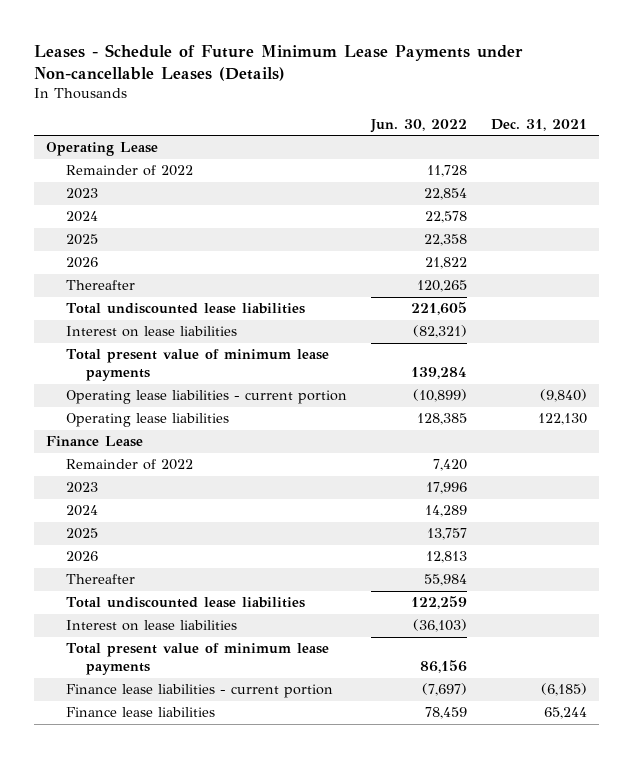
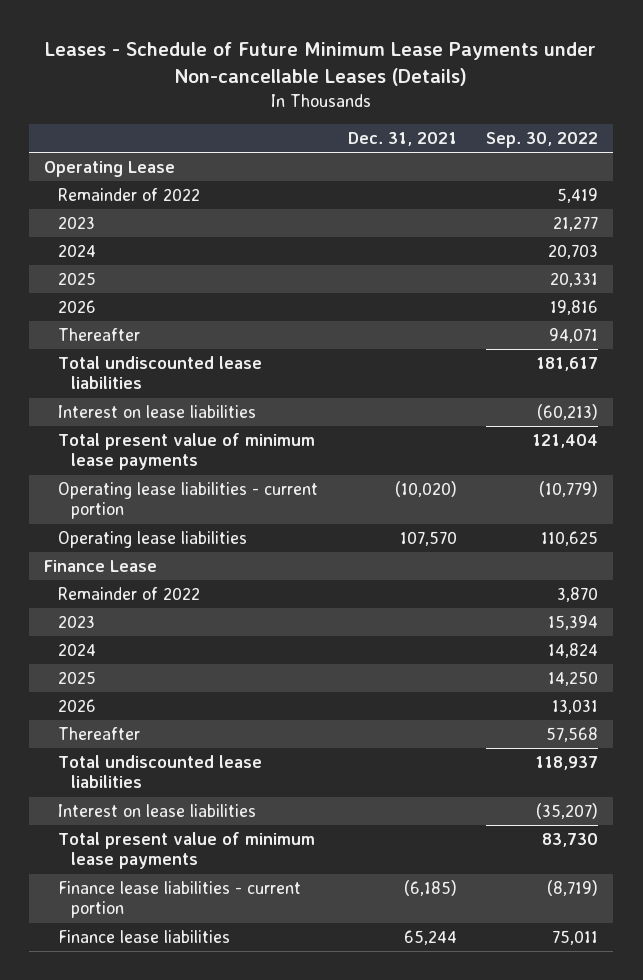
- | Jun. 30, 2022 | Dec. 31, 2021
+ | Dec. 31, 2021 | Sep. 30, 2022
- Operating lease liabilities - current portion | (10,899) | (9,840)
- Operating lease liabilities | 128,385 | 122,130
+ Operating lease liabilities - current portion | (10,020) | (10,779)
+ Operating lease liabilities | 107,570 | 110,625

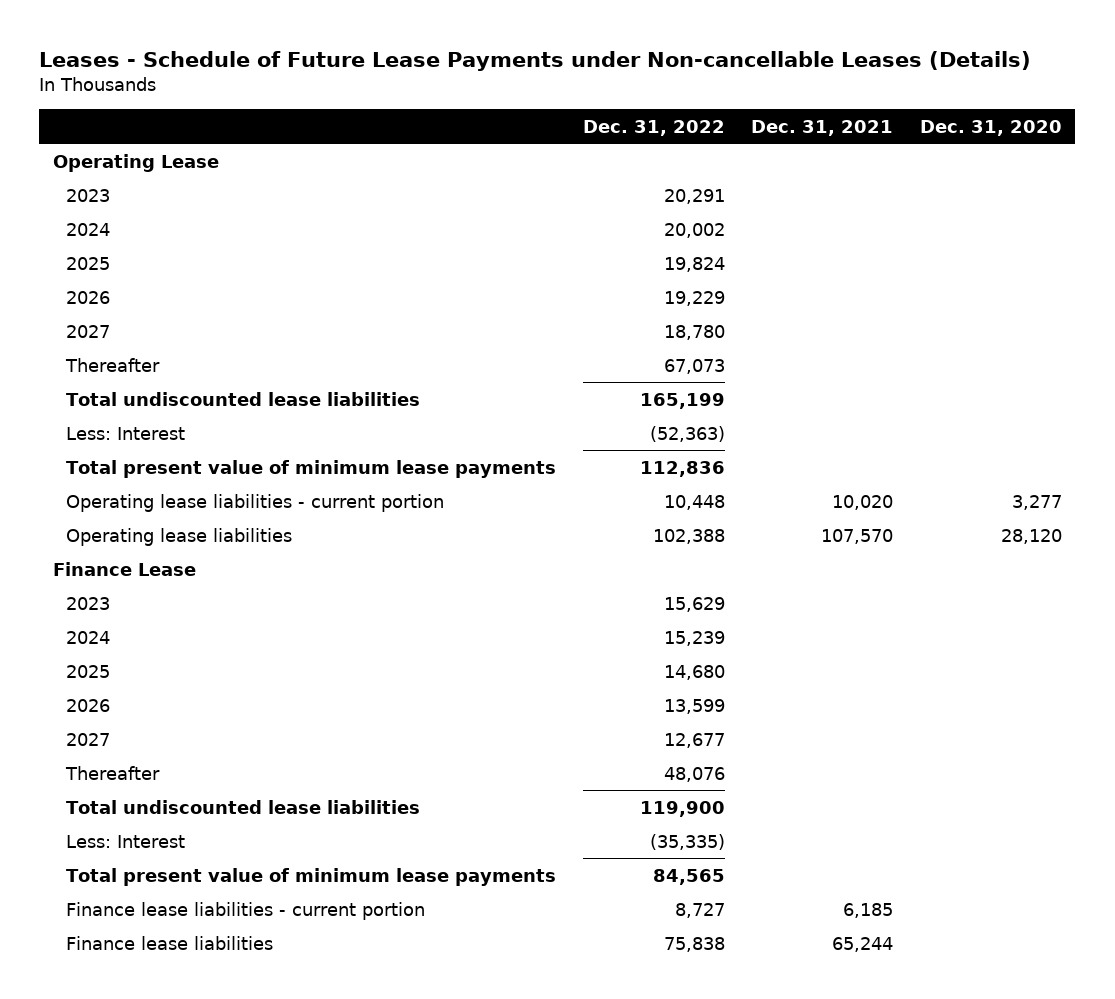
- Leases - Schedule of Future Minimum Lease Payments under Non-cancellable Leases (Details)
+ Leases - Schedule of Future Lease Payments under Non-cancellable Leases (Details)
- | Dec. 31, 2021 | Sep. 30, 2022
+ | Dec. 31, 2022 | Dec. 31, 2021 | Dec. 31, 2020
- Remainder of 2022 | | 5,419
+ 2027 | 18,780 | |
- Interest on lease liabilities | | (60,213)
+ Less: Interest | (52,363) | |
- Operating lease liabilities - current portion | (10,020) | (10,779)
+ Operating lease liabilities - current portion | 10,448 | 10,020 | 3,277
- Remainder of 2022 | | 3,870
+ 2027 | 12,677 | |
- Interest on lease liabilities | | (35,207)
+ Less: Interest | (35,335) | |
- Finance lease liabilities - current portion | (6,185) | (8,719)
+ Finance lease liabilities - current portion | 8,727 | 6,185 |

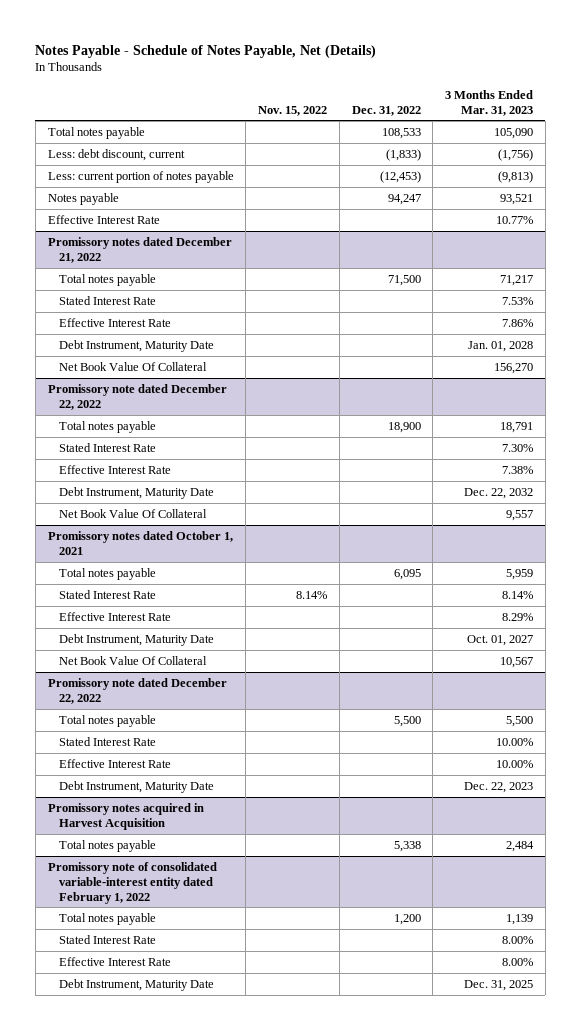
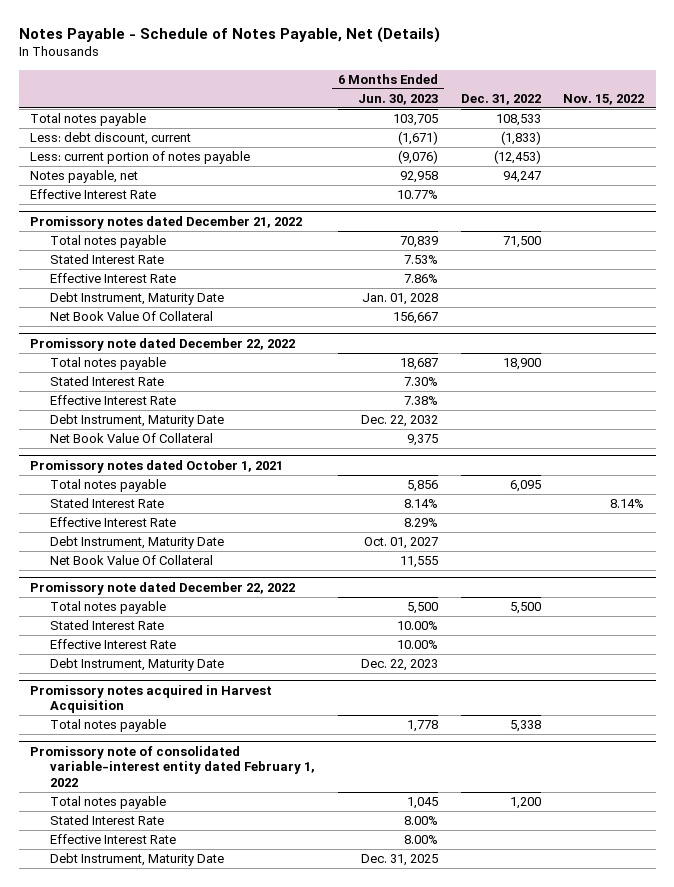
- | Nov. 15, 2022 | Dec. 31, 2022 | 3 Months Ended Mar. 31, 2023
+ | 6 Months Ended Jun. 30, 2023 | Dec. 31, 2022 | Nov. 15, 2022
- Notes payable | | 94,247 | 93,521
+ Notes payable, net | 92,958 | 94,247 |

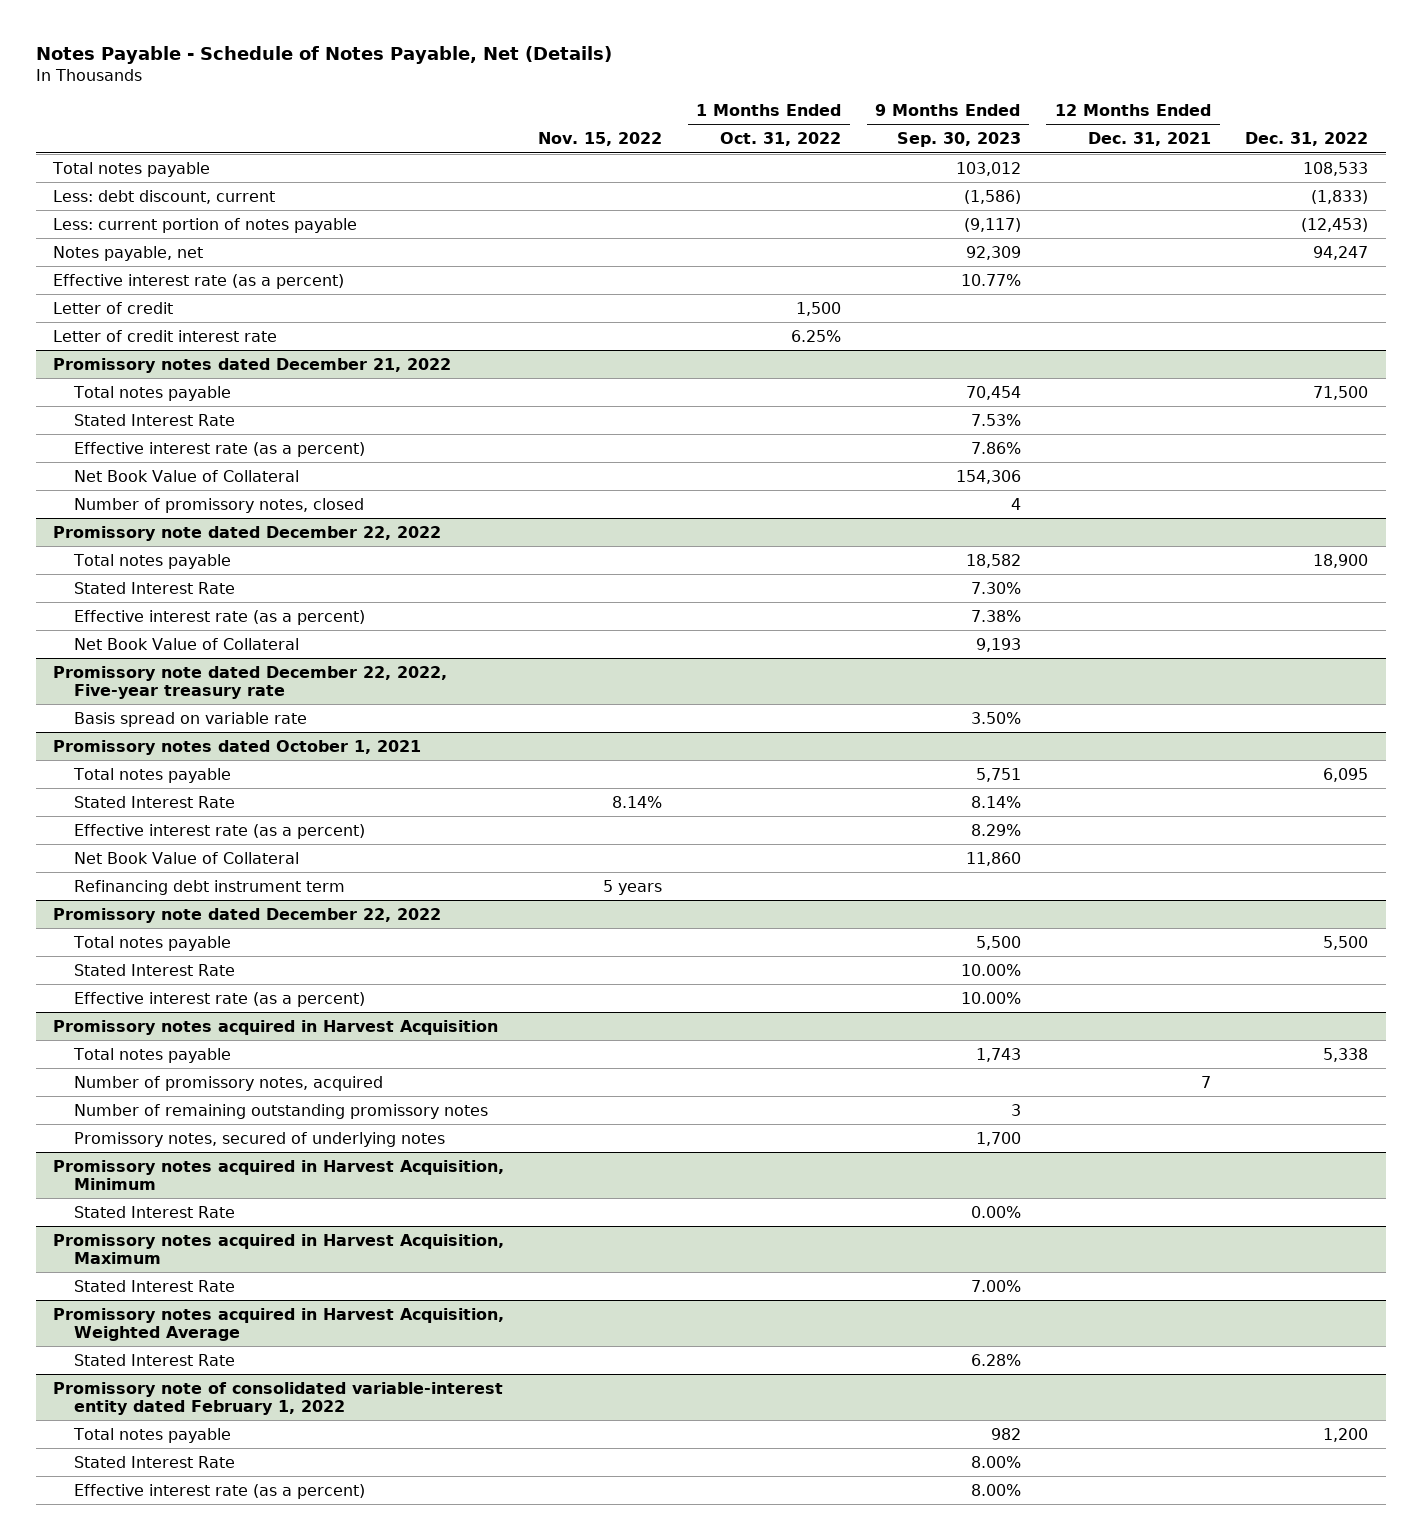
- | 6 Months Ended Jun. 30, 2023 | Dec. 31, 2022 | Nov. 15, 2022
+ | Nov. 15, 2022 | 1 Months Ended Oct. 31, 2022 | 9 Months Ended Sep. 30, 2023 | 12 Months Ended Dec. 31, 2021 | Dec. 31, 2022
- Effective Interest Rate | 10.77% | |
+ Effective interest rate (as a percent) | | | 10.77% | |
+ Letter of credit | | 1,500 | | |
+ Letter of credit interest rate | | 6.25% | | |
@ Promissory notes dated December 21, 2022
- Effective Interest Rate | 7.86% | |
- Debt Instrument, Maturity Date | Jan. 01, 2028 | |
- Net Book Value Of Collateral | 156,667 | |
+ Effective interest rate (as a percent) | | | 7.86% | |
+ Net Book Value of Collateral | | | 154,306 | |
+ Number of promissory notes, closed | | | 4 | |
@ Promissory note dated December 22, 2022
- Effective Interest Rate | 7.38% | |
- Debt Instrument, Maturity Date | Dec. 22, 2032 | |
- Net Book Value Of Collateral | 9,375 | |
+ Effective interest rate (as a percent) | | | 7.38% | |
+ Net Book Value of Collateral | | | 9,193 | |
+ Promissory note dated December 22, 2022, Five-year treasury rate
+ Basis spread on variable rate | | | 3.50% | |
@ Promissory notes dated October 1, 2021
- Effective Interest Rate | 8.29% | |
- Debt Instrument, Maturity Date | Oct. 01, 2027 | |
- Net Book Value Of Collateral | 11,555 | |
+ Effective interest rate (as a percent) | | | 8.29% | |
+ Net Book Value of Collateral | | | 11,860 | |
+ Refinancing debt instrument term | 5 years | | | |
@ Promissory note dated December 22, 2022
- Effective Interest Rate | 10.00% | |
- Debt Instrument, Maturity Date | Dec. 22, 2023 | |
+ Effective interest rate (as a percent) | | | 10.00% | |
@ Promissory notes acquired in Harvest Acquisition
+ Number of promissory notes, acquired | | | | 7 |
+ Number of remaining outstanding promissory notes | | | 3 | |
+ Promissory notes, secured of underlying notes | | | 1,700 | |
+ Promissory notes acquired in Harvest Acquisition, Minimum
+ Stated Interest Rate | | | 0.00% | |
+ Promissory notes acquired in Harvest Acquisition, Maximum
+ Stated Interest Rate | | | 7.00% | |
+ Promissory notes acquired in Harvest Acquisition, Weighted Average
+ Stated Interest Rate | | | 6.28% | |
@ Promissory note of consolidated variable-interest entity dated February 1, 2022
- Effective Interest Rate | 8.00% | |
- Debt Instrument, Maturity Date | Dec. 31, 2025 | |
+ Effective interest rate (as a percent) | | | 8.00% | |

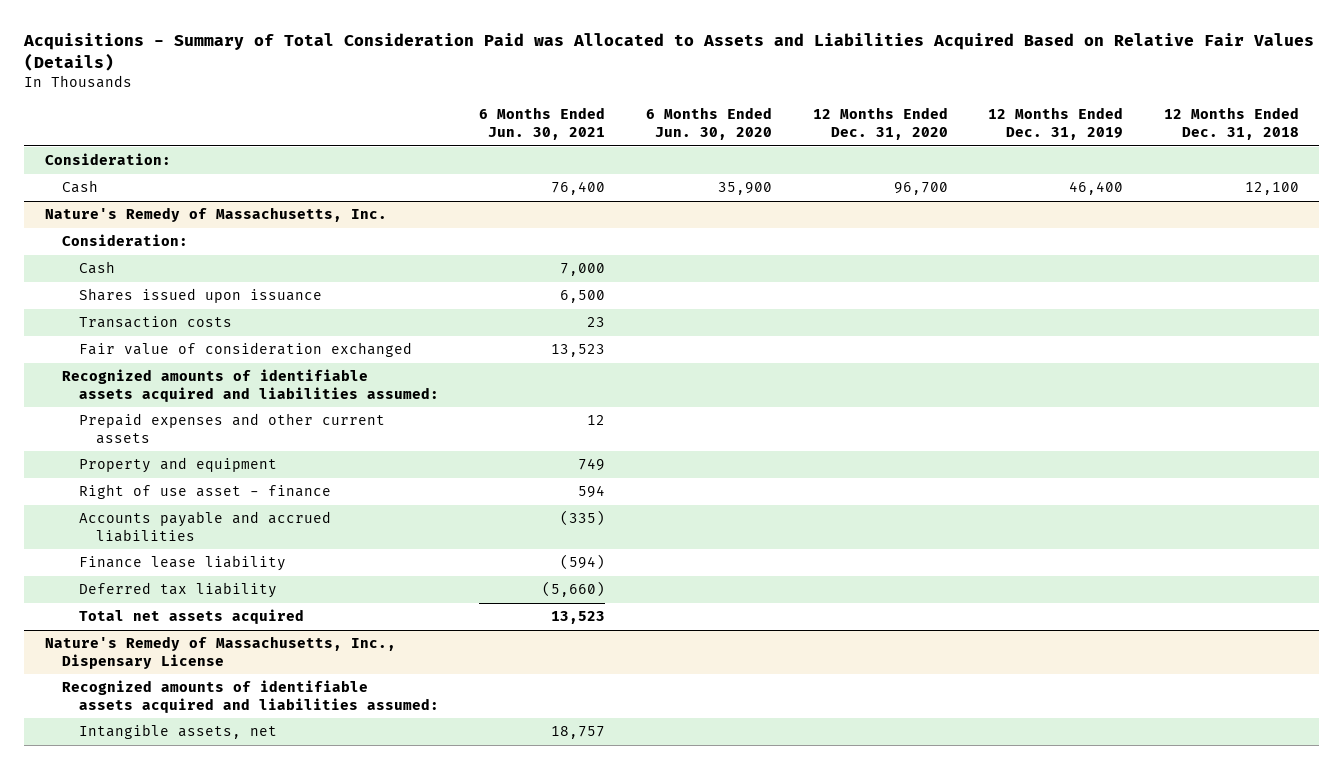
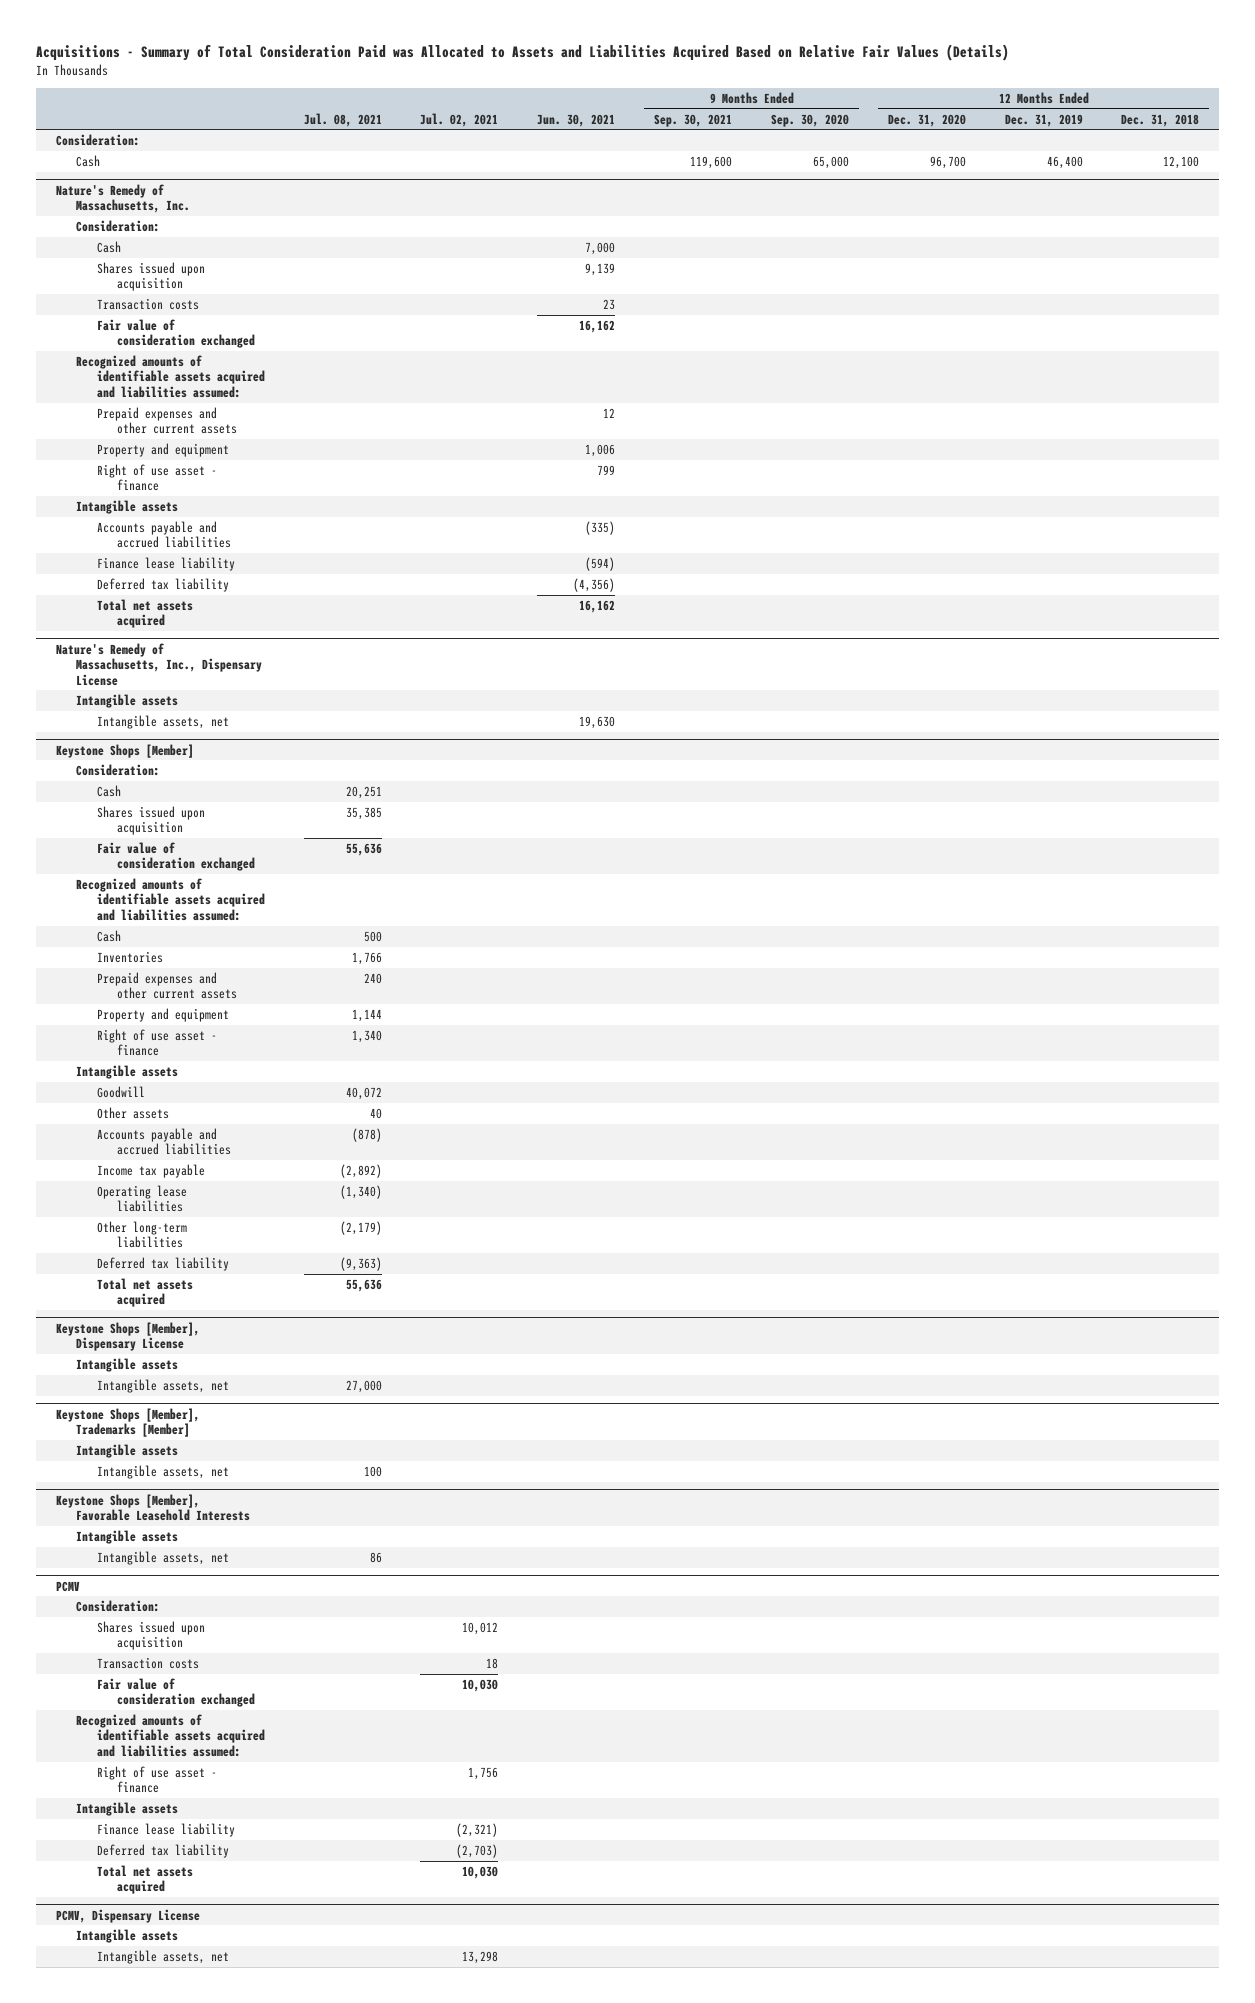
- | 6 Months Ended Jun. 30, 2021 | 6 Months Ended Jun. 30, 2020 | 12 Months Ended Dec. 31, 2020 | 12 Months Ended Dec. 31, 2019 | 12 Months Ended Dec. 31, 2018
+ | Jul. 08, 2021 | Jul. 02, 2021 | Jun. 30, 2021 | 9 Months Ended Sep. 30, 2021 | 9 Months Ended Sep. 30, 2020 | 12 Months Ended Dec. 31, 2020 | 12 Months Ended Dec. 31, 2019 | 12 Months Ended Dec. 31, 2018
@ Nature's Remedy of Massachusetts, Inc.
- Shares issued upon issuance | 6,500 | | | |
+ Shares issued upon acquisition | | | 9,139 | | | | |
+ Intangible assets
@ Nature's Remedy of Massachusetts, Inc., Dispensary License
- Recognized amounts of identifiable assets acquired and liabilities assumed:
+ Intangible assets
+ Keystone Shops [Member]
+ Consideration:
+ Cash | 20,251 | | | | | | |
+ Shares issued upon acquisition | 35,385 | | | | | | |
+ Fair value of consideration exchanged | 55,636 | | | | | | |
+ Recognized amounts of identifiable assets acquired and liabilities assumed:
+ Cash | 500 | | | | | | |
+ Inventories | 1,766 | | | | | | |
+ Prepaid expenses and other current assets | 240 | | | | | | |
+ Property and equipment | 1,144 | | | | | | |
+ Right of use asset - finance | 1,340 | | | | | | |
+ Intangible assets
+ Goodwill | 40,072 | | | | | | |
+ Other assets | 40 | | | | | | |
+ Accounts payable and accrued liabilities | (878) | | | | | | |
+ Income tax payable | (2,892) | | | | | | |
+ Operating lease liabilities | (1,340) | | | | | | |
+ Other long-term liabilities | (2,179) | | | | | | |
+ Deferred tax liability | (9,363) | | | | | | |
+ Total net assets acquired | 55,636 | | | | | | |
+ Keystone Shops [Member], Dispensary License
+ Intangible assets
+ Intangible assets, net | 27,000 | | | | | | |
+ Keystone Shops [Member], Trademarks [Member]
+ Intangible assets
+ Intangible assets, net | 100 | | | | | | |
+ Keystone Shops [Member], Favorable Leasehold Interests
+ Intangible assets
+ Intangible assets, net | 86 | | | | | | |
+ PCMV
+ Consideration:
+ Shares issued upon acquisition | | 10,012 | | | | | |
+ Transaction costs | | 18 | | | | | |
+ Fair value of consideration exchanged | | 10,030 | | | | | |
+ Recognized amounts of identifiable assets acquired and liabilities assumed:
+ Right of use asset - finance | | 1,756 | | | | | |
+ Intangible assets
+ Finance lease liability | | (2,321) | | | | | |
+ Deferred tax liability | | (2,703) | | | | | |
+ Total net assets acquired | | 10,030 | | | | | |
+ PCMV, Dispensary License
+ Intangible assets
+ Intangible assets, net | | 13,298 | | | | | |

